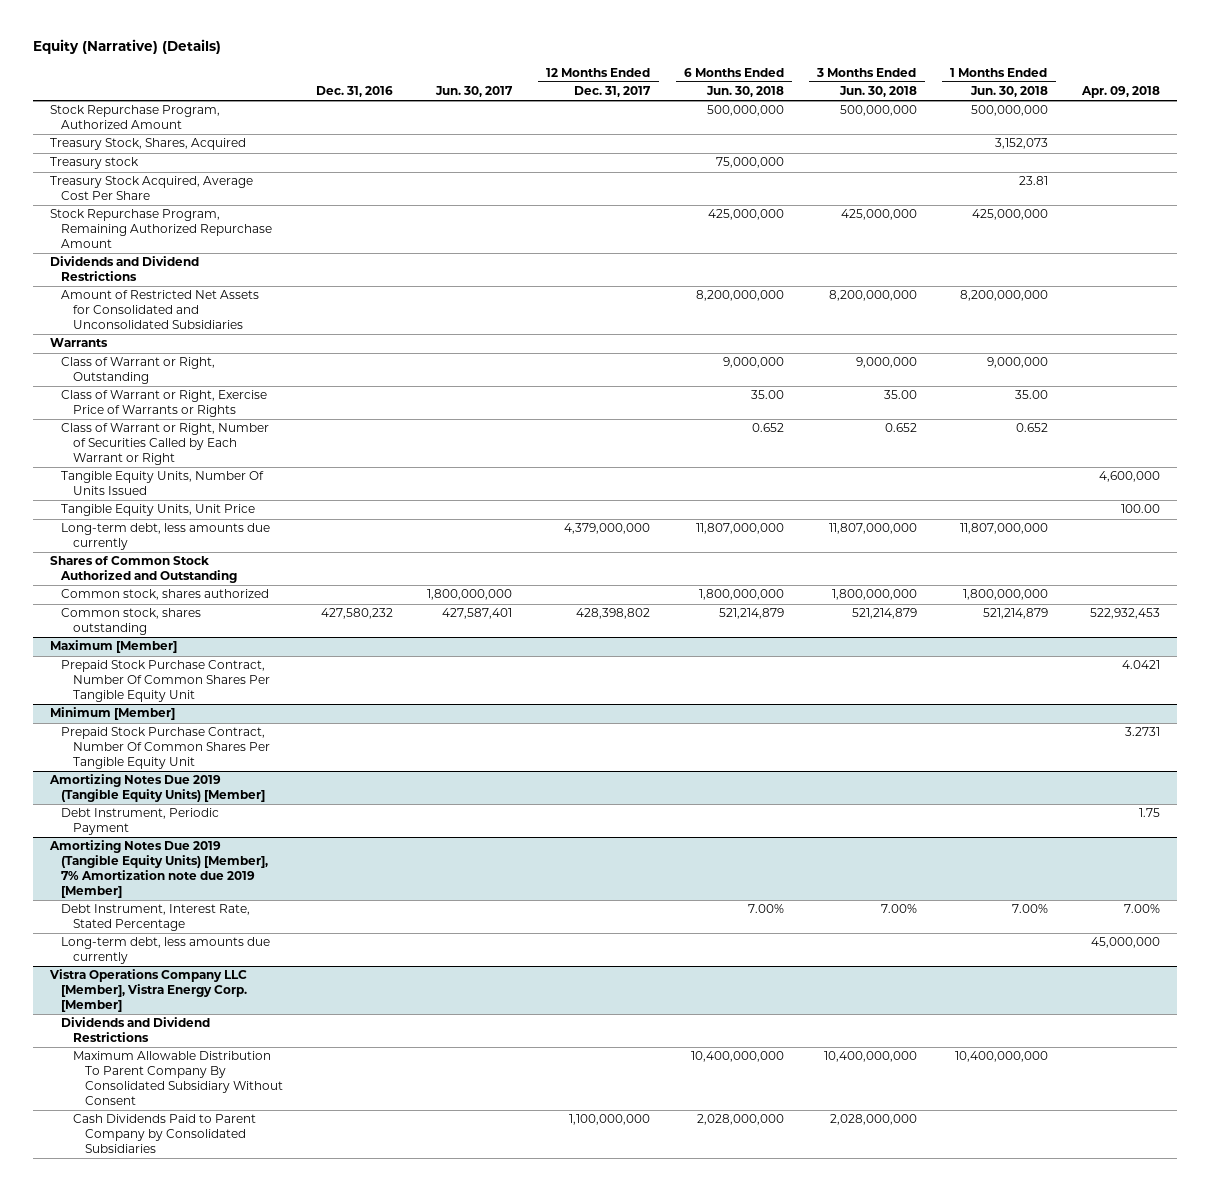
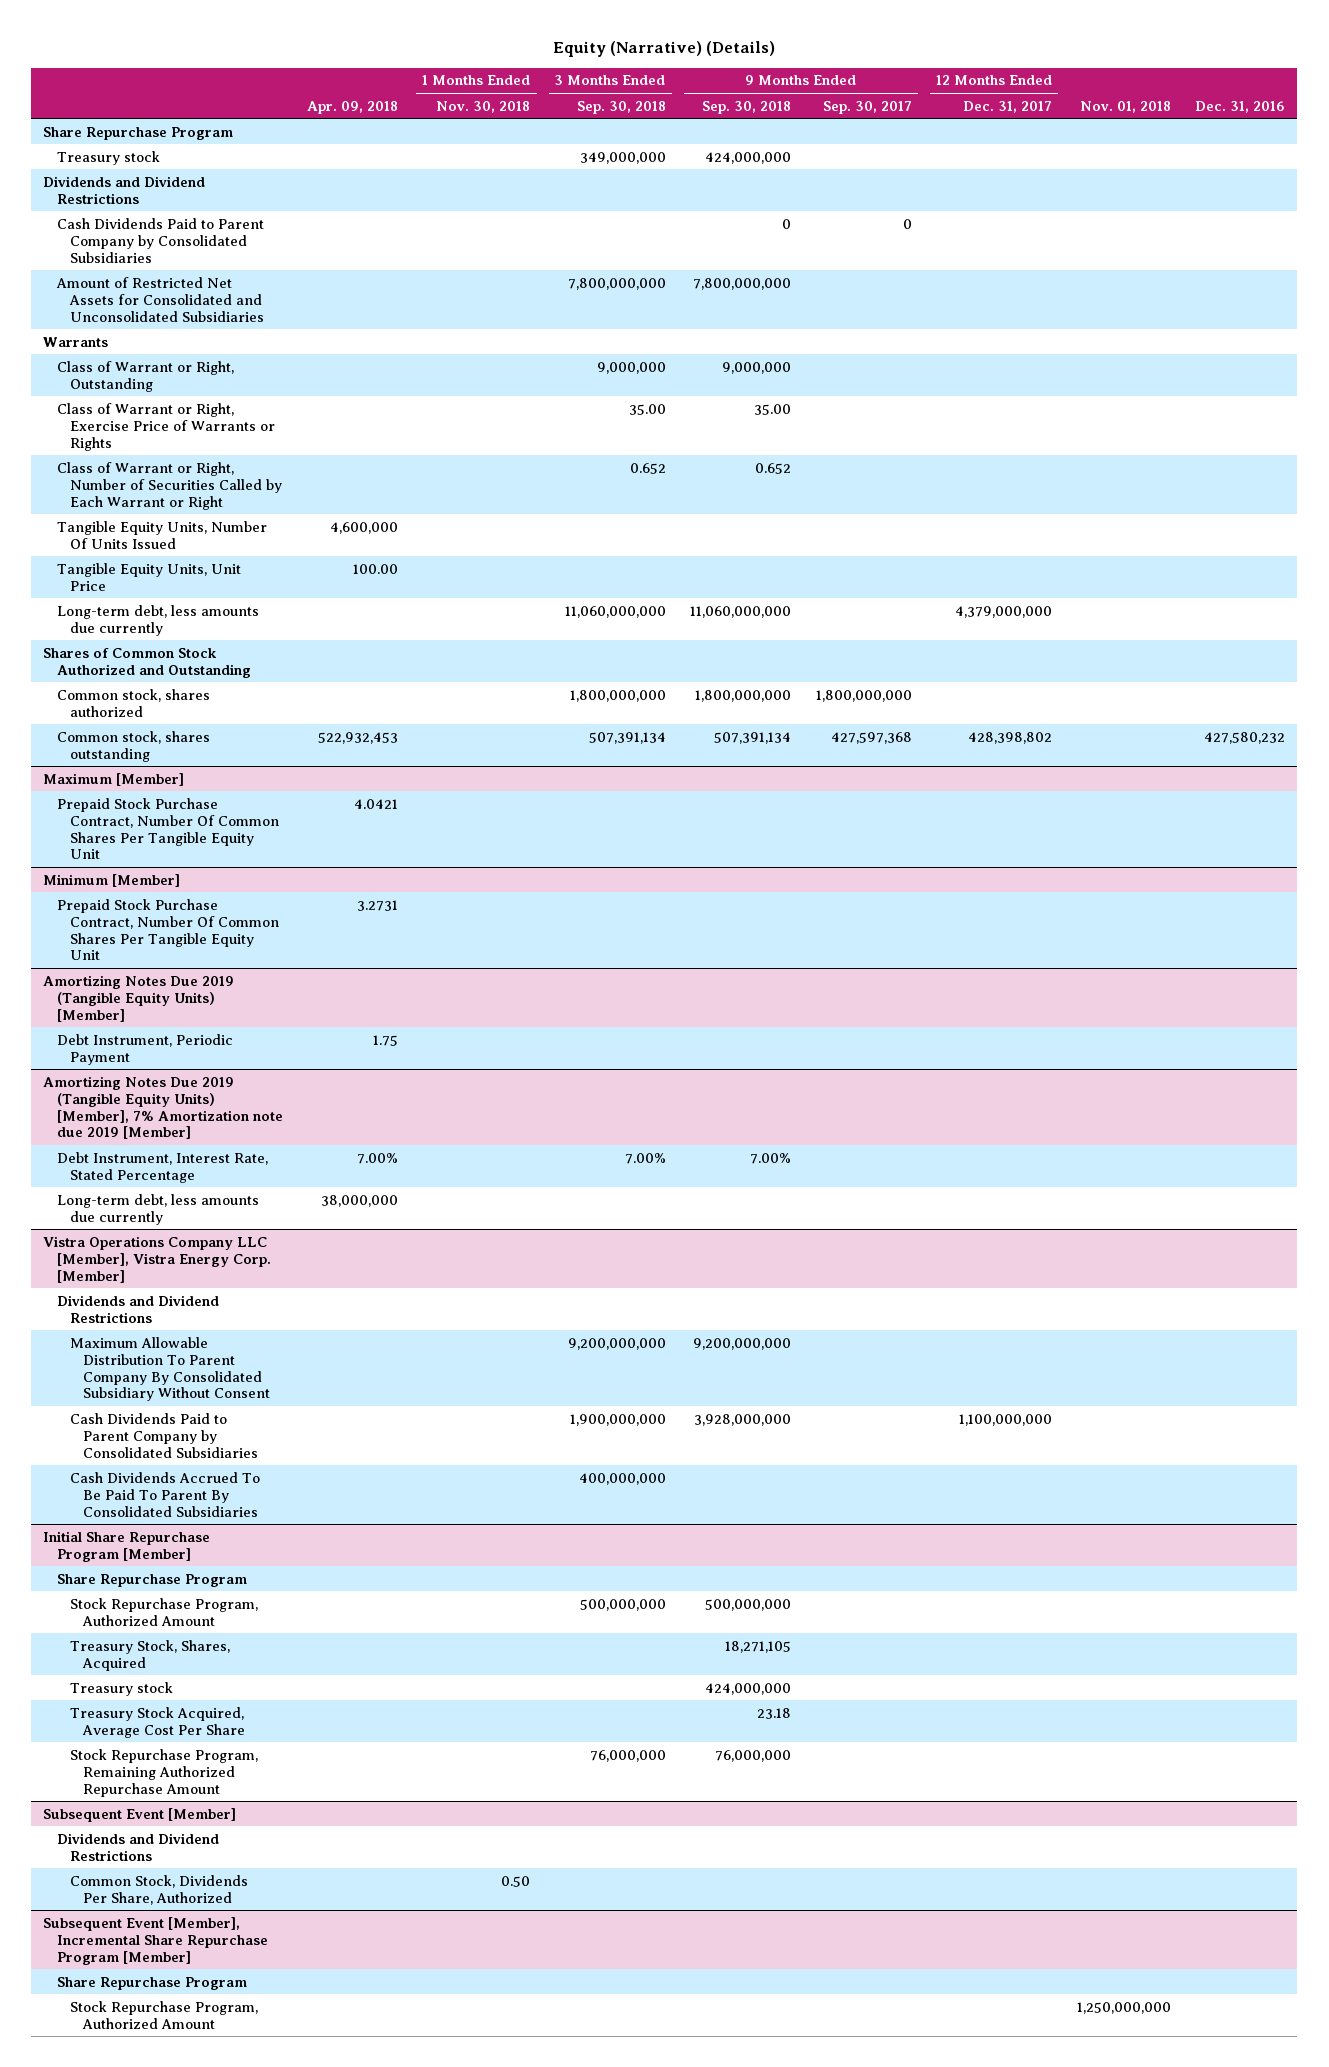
- | Dec. 31, 2016 | Jun. 30, 2017 | 12 Months Ended Dec. 31, 2017 | 6 Months Ended Jun. 30, 2018 | 3 Months Ended Jun. 30, 2018 | 1 Months Ended Jun. 30, 2018 | Apr. 09, 2018
+ | Apr. 09, 2018 | 1 Months Ended Nov. 30, 2018 | 3 Months Ended Sep. 30, 2018 | 9 Months Ended Sep. 30, 2018 | 9 Months Ended Sep. 30, 2017 | 12 Months Ended Dec. 31, 2017 | Nov. 01, 2018 | Dec. 31, 2016
- Stock Repurchase Program, Authorized Amount | | | | 500,000,000 | 500,000,000 | 500,000,000 |
- Treasury Stock, Shares, Acquired | | | | | | 3,152,073 |
+ Share Repurchase Program
- Treasury Stock Acquired, Average Cost Per Share | | | | | | 23.81 |
- Stock Repurchase Program, Remaining Authorized Repurchase Amount | | | | 425,000,000 | 425,000,000 | 425,000,000 |
+ Cash Dividends Paid to Parent Company by Consolidated Subsidiaries | | | | 0 | 0 | | |
@ Amortizing Notes Due 2019 (Tangible Equity Units) [Member], 7% Amortization note due 2019 [Member]
- Long-term debt, less amounts due currently | | | | | | | 45,000,000
+ Long-term debt, less amounts due currently | 38,000,000 | | | | | | |
@ Vistra Operations Company LLC [Member], Vistra Energy Corp. [Member]
+ Cash Dividends Accrued To Be Paid To Parent By Consolidated Subsidiaries | | | 400,000,000 | | | | |
+ Initial Share Repurchase Program [Member]
+ Share Repurchase Program
+ Stock Repurchase Program, Authorized Amount | | | 500,000,000 | 500,000,000 | | | |
+ Treasury Stock, Shares, Acquired | | | | 18,271,105 | | | |
+ Treasury stock | | | | 424,000,000 | | | |
+ Treasury Stock Acquired, Average Cost Per Share | | | | 23.18 | | | |
+ Stock Repurchase Program, Remaining Authorized Repurchase Amount | | | 76,000,000 | 76,000,000 | | | |
+ Subsequent Event [Member]
+ Dividends and Dividend Restrictions
+ Common Stock, Dividends Per Share, Authorized | | 0.50 | | | | | |
+ Subsequent Event [Member], Incremental Share Repurchase Program [Member]
+ Share Repurchase Program
+ Stock Repurchase Program, Authorized Amount | | | | | | | 1,250,000,000 |

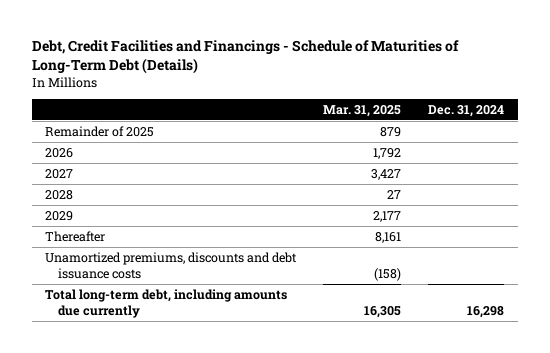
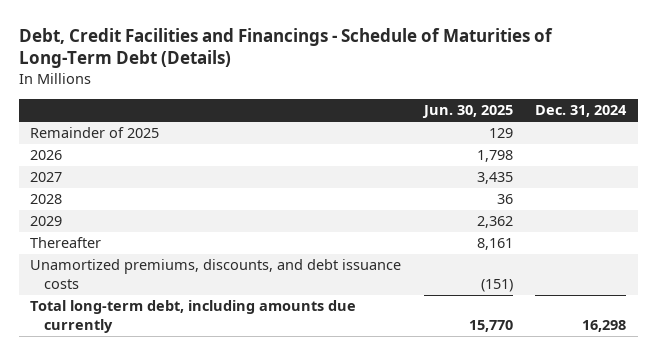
- | Mar. 31, 2025 | Dec. 31, 2024
+ | Jun. 30, 2025 | Dec. 31, 2024
- Unamortized premiums, discounts and debt issuance costs | (158) |
+ Unamortized premiums, discounts, and debt issuance costs | (151) |

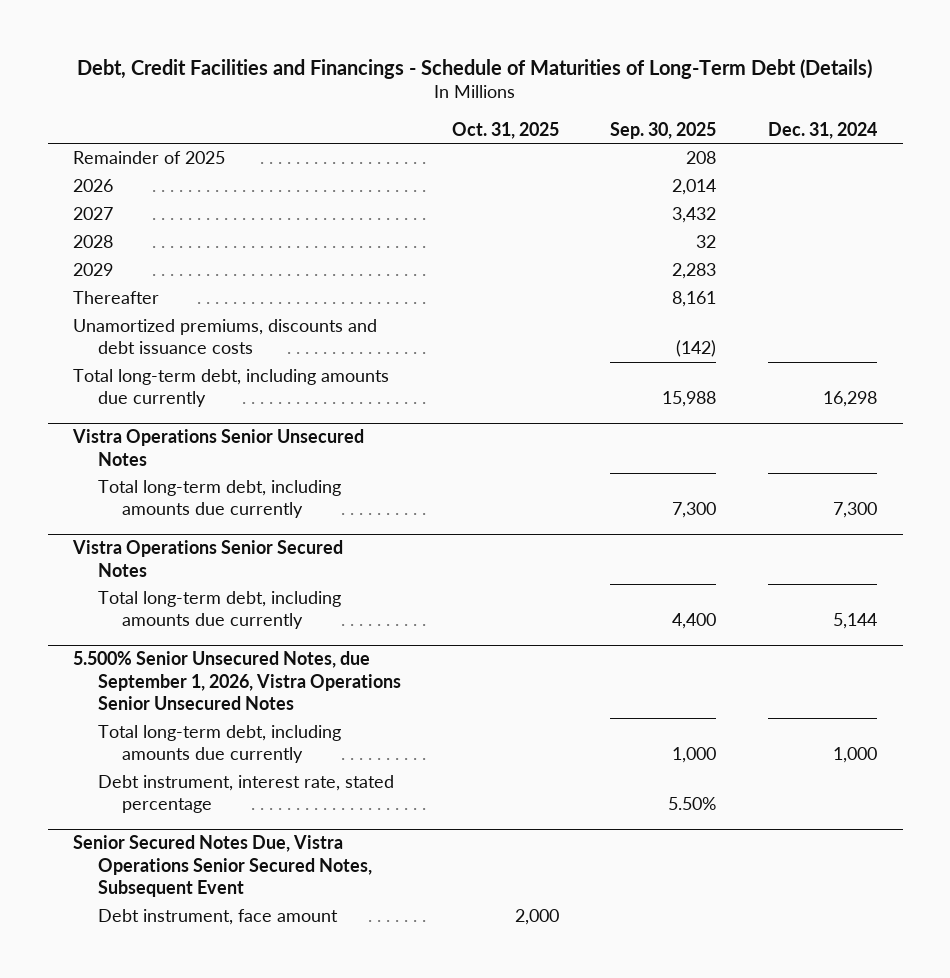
- | Jun. 30, 2025 | Dec. 31, 2024
+ | Oct. 31, 2025 | Sep. 30, 2025 | Dec. 31, 2024
- Unamortized premiums, discounts, and debt issuance costs | (151) |
+ Unamortized premiums, discounts and debt issuance costs | | (142) |
+ Vistra Operations Senior Unsecured Notes
+ Total long-term debt, including amounts due currently | | 7,300 | 7,300
+ Vistra Operations Senior Secured Notes
+ Total long-term debt, including amounts due currently | | 4,400 | 5,144
+ 5.500% Senior Unsecured Notes, due September 1, 2026, Vistra Operations Senior Unsecured Notes
+ Total long-term debt, including amounts due currently | | 1,000 | 1,000
+ Debt instrument, interest rate, stated percentage | | 5.50% |
+ Senior Secured Notes Due, Vistra Operations Senior Secured Notes, Subsequent Event
+ Debt instrument, face amount | 2,000 | |

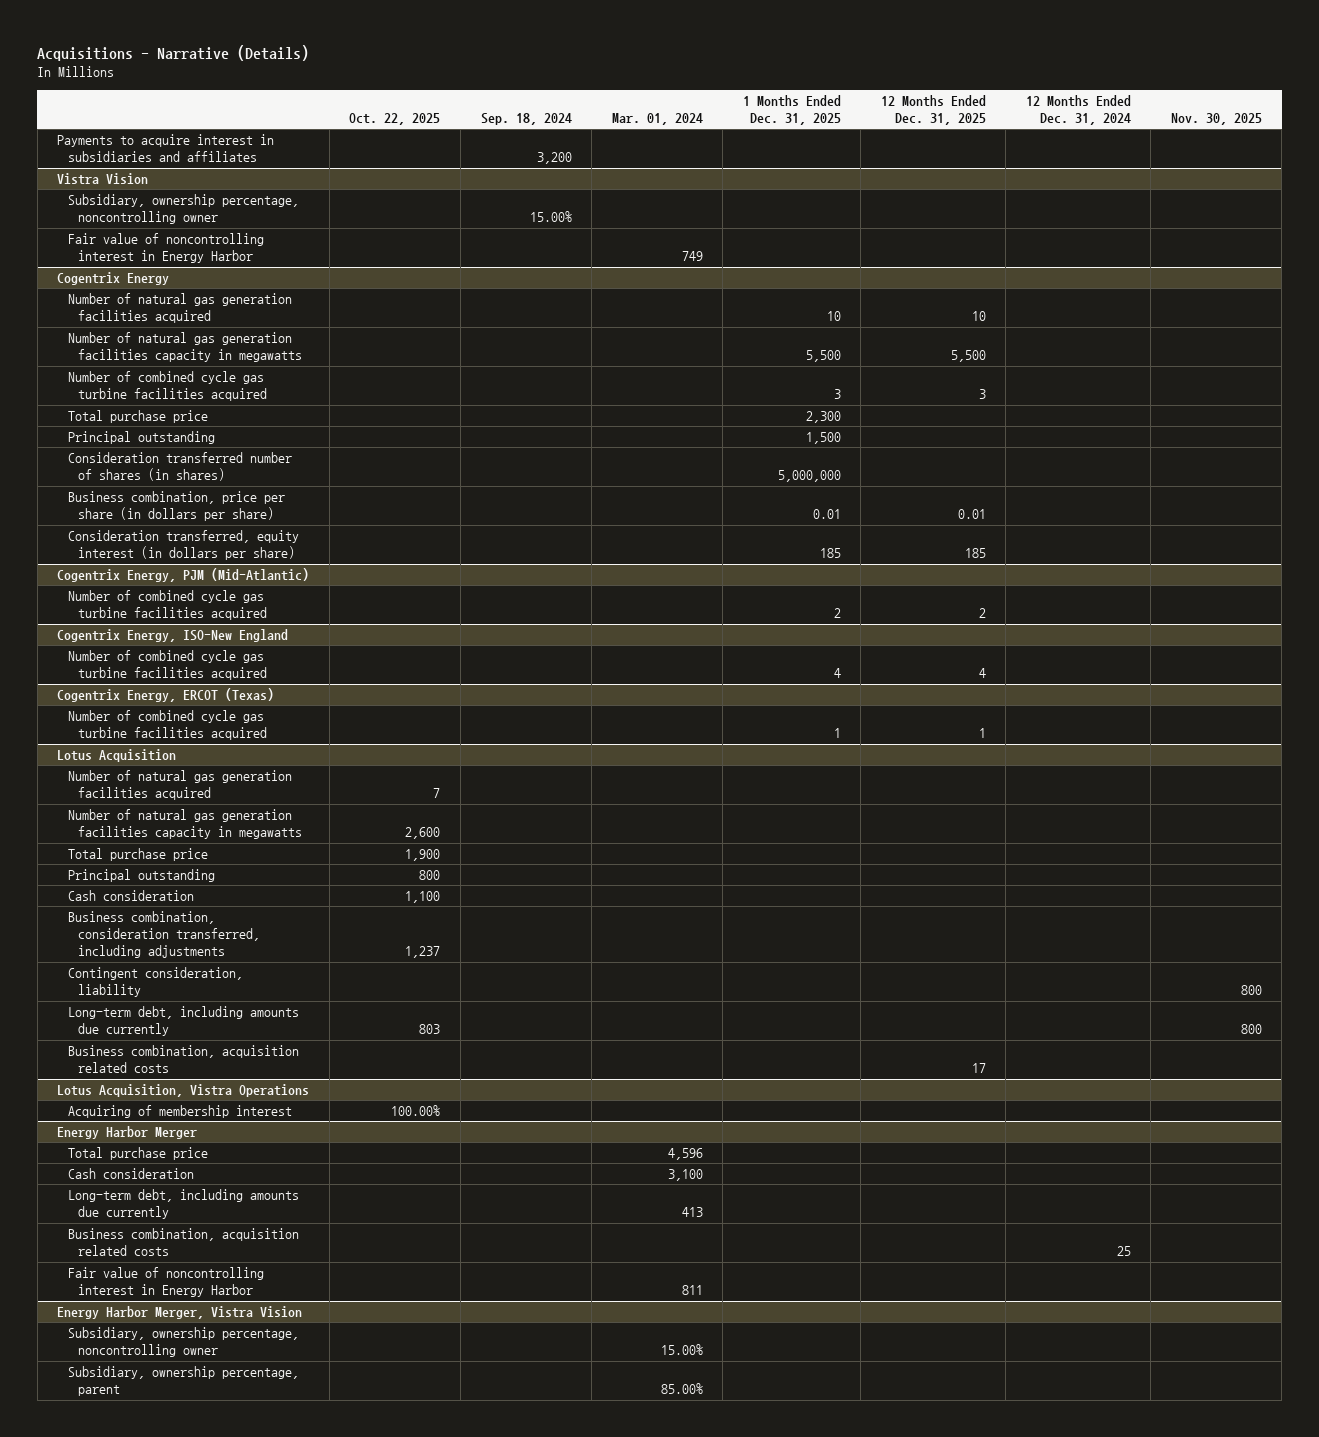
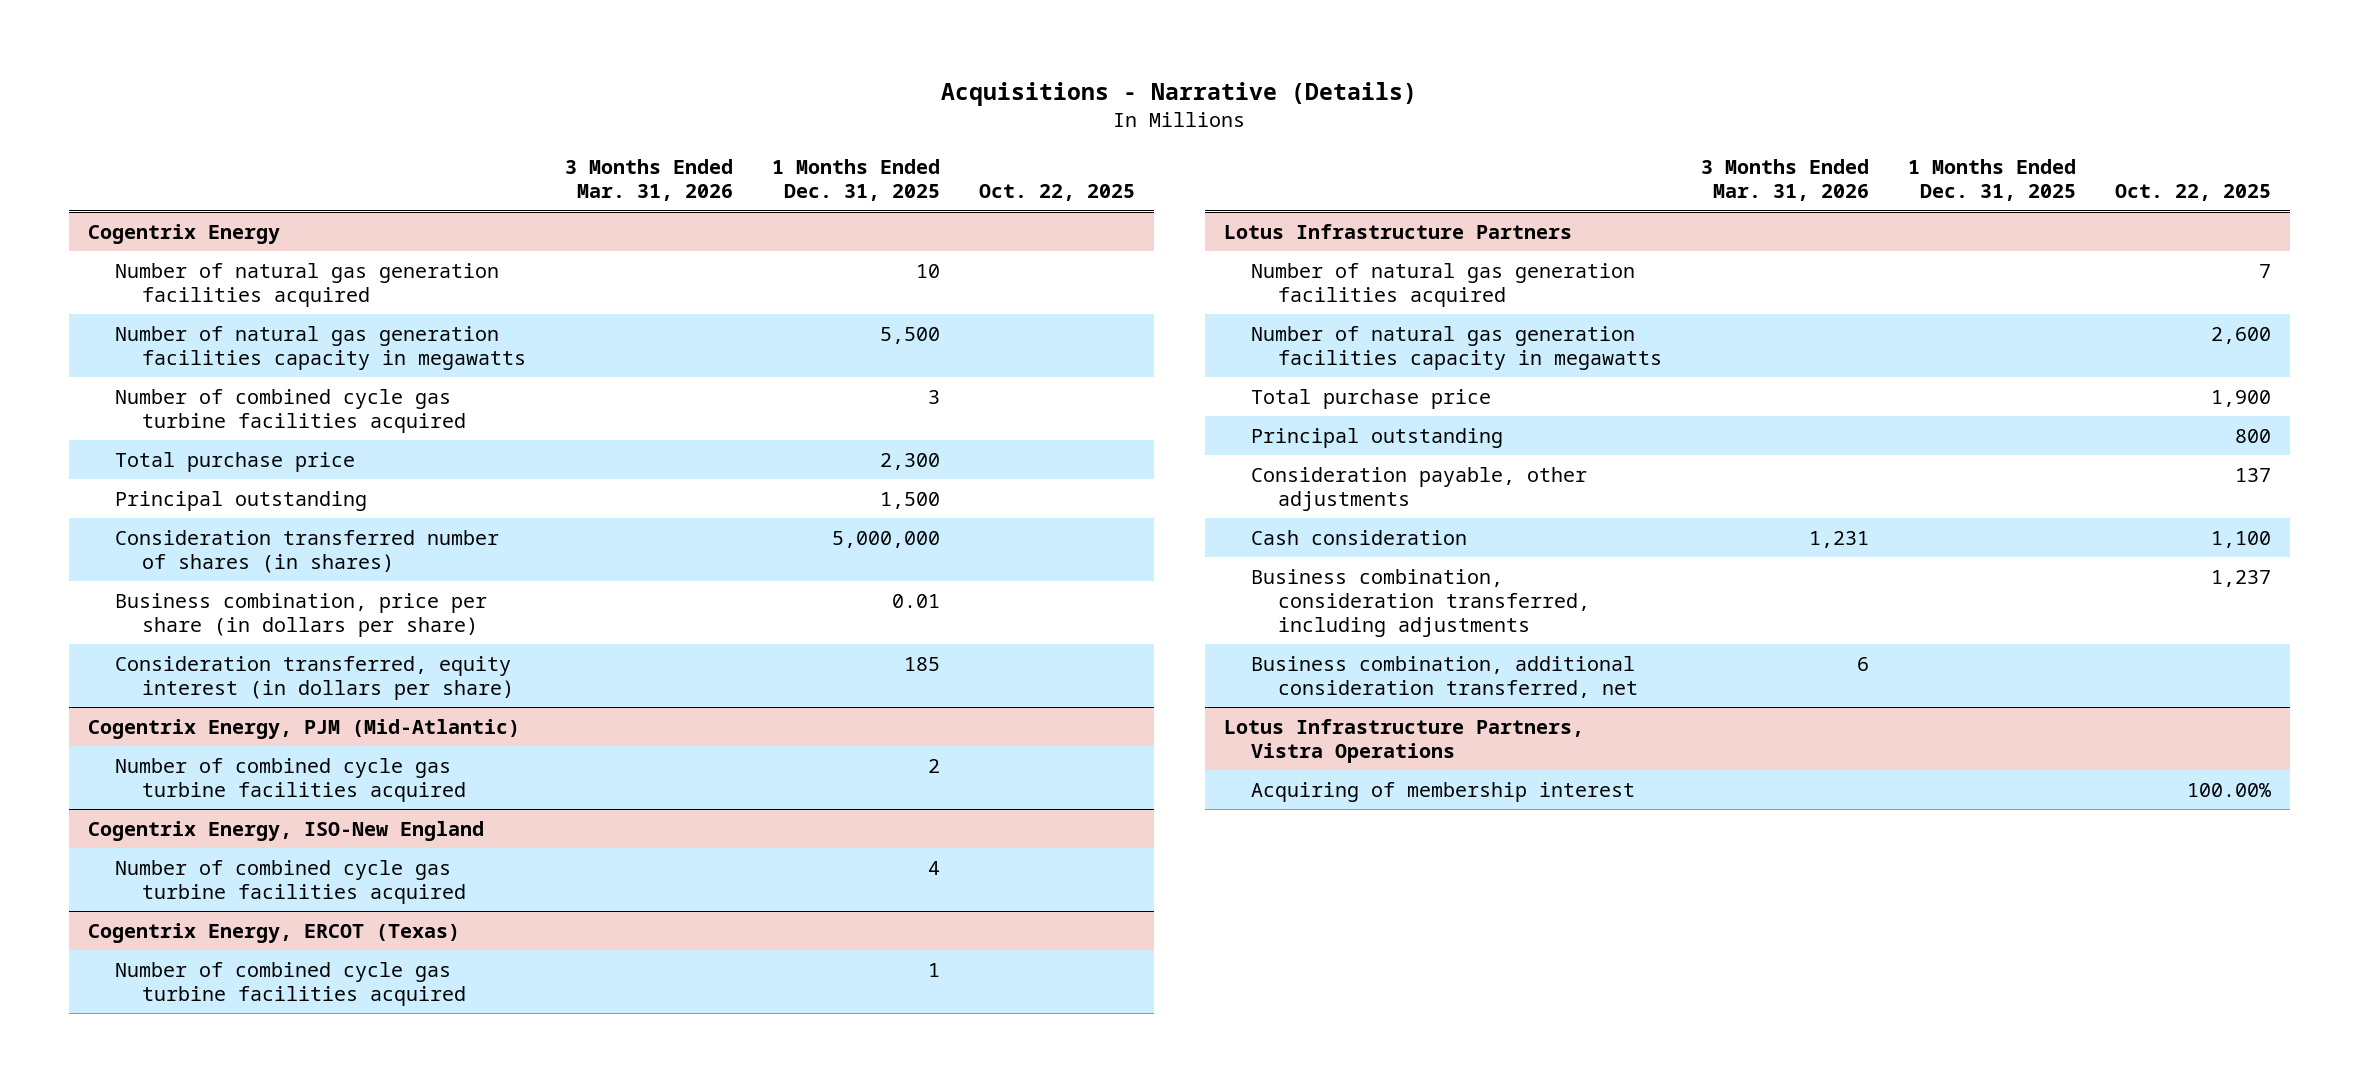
- | Oct. 22, 2025 | Sep. 18, 2024 | Mar. 01, 2024 | 1 Months Ended Dec. 31, 2025 | 12 Months Ended Dec. 31, 2025 | 12 Months Ended Dec. 31, 2024 | Nov. 30, 2025
+ | 3 Months Ended Mar. 31, 2026 | 1 Months Ended Dec. 31, 2025 | Oct. 22, 2025
- Payments to acquire interest in subsidiaries and affiliates | | 3,200 | | | | |
- Vistra Vision
- Subsidiary, ownership percentage, noncontrolling owner | | 15.00% | | | | |
- Fair value of noncontrolling interest in Energy Harbor | | | 749 | | | |
- Lotus Acquisition
+ Lotus Infrastructure Partners
+ Consideration payable, other adjustments | | | 137
- Contingent consideration, liability | | | | | | | 800
- Long-term debt, including amounts due currently | 803 | | | | | | 800
- Business combination, acquisition related costs | | | | | 17 | |
- Lotus Acquisition, Vistra Operations
+ Business combination, additional consideration transferred, net | 6 | |
+ Lotus Infrastructure Partners, Vistra Operations
- Energy Harbor Merger
- Total purchase price | | | 4,596 | | | |
- Cash consideration | | | 3,100 | | | |
- Long-term debt, including amounts due currently | | | 413 | | | |
- Business combination, acquisition related costs | | | | | | 25 |
- Fair value of noncontrolling interest in Energy Harbor | | | 811 | | | |
- Energy Harbor Merger, Vistra Vision
- Subsidiary, ownership percentage, noncontrolling owner | | | 15.00% | | | |
- Subsidiary, ownership percentage, parent | | | 85.00% | | | |

